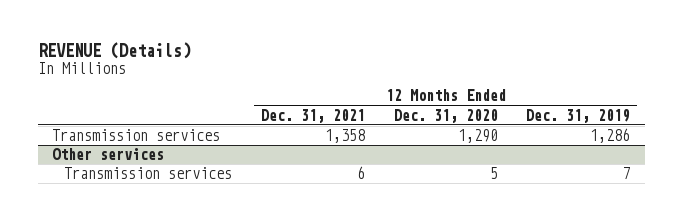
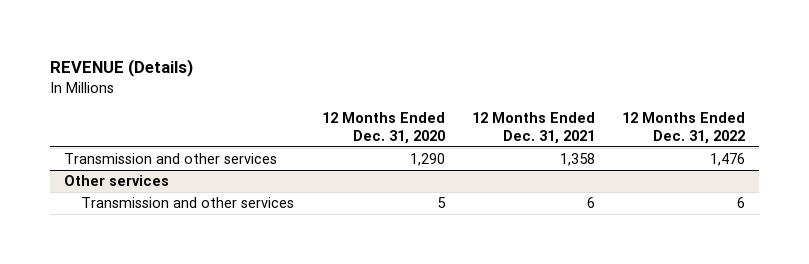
- | 12 Months Ended Dec. 31, 2021 | 12 Months Ended Dec. 31, 2020 | 12 Months Ended Dec. 31, 2019
+ | 12 Months Ended Dec. 31, 2020 | 12 Months Ended Dec. 31, 2021 | 12 Months Ended Dec. 31, 2022
- Transmission services | 1,358 | 1,290 | 1,286
+ Transmission and other services | 1,290 | 1,358 | 1,476
@ Other services
- Transmission services | 6 | 5 | 7
+ Transmission and other services | 5 | 6 | 6

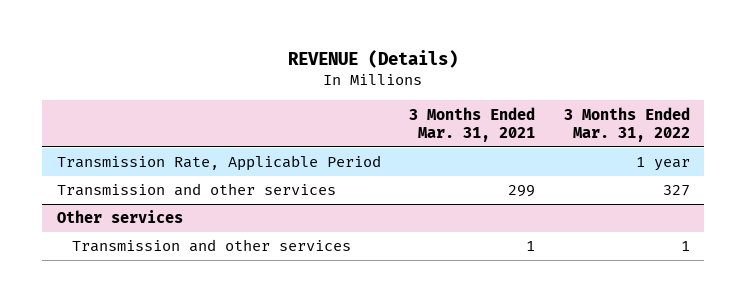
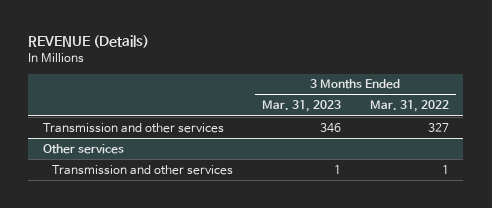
- | 3 Months Ended Mar. 31, 2021 | 3 Months Ended Mar. 31, 2022
+ | 3 Months Ended Mar. 31, 2023 | 3 Months Ended Mar. 31, 2022
- Transmission Rate, Applicable Period | | 1 year

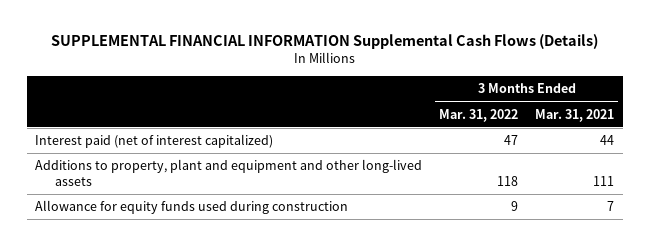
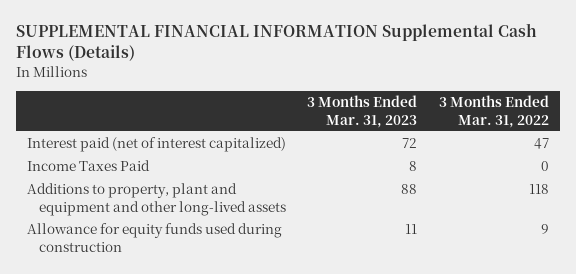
- | 3 Months Ended Mar. 31, 2022 | 3 Months Ended Mar. 31, 2021
+ | 3 Months Ended Mar. 31, 2023 | 3 Months Ended Mar. 31, 2022
+ Income Taxes Paid | 8 | 0

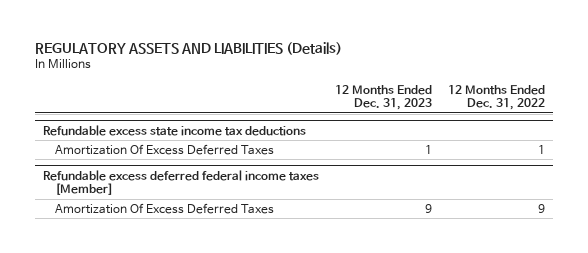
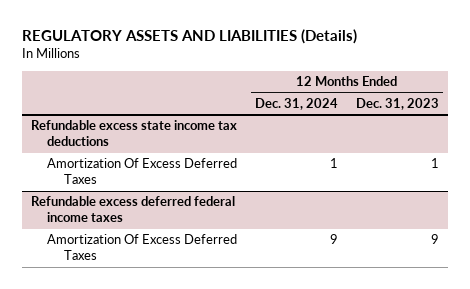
- | 12 Months Ended Dec. 31, 2023 | 12 Months Ended Dec. 31, 2022
+ | 12 Months Ended Dec. 31, 2024 | 12 Months Ended Dec. 31, 2023
- Refundable excess deferred federal income taxes [Member]
+ Refundable excess deferred federal income taxes

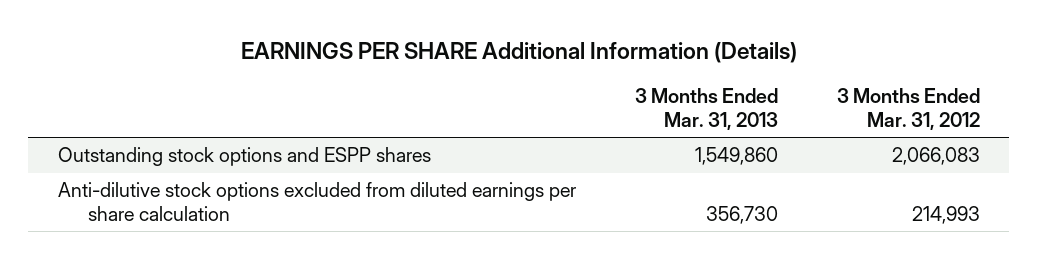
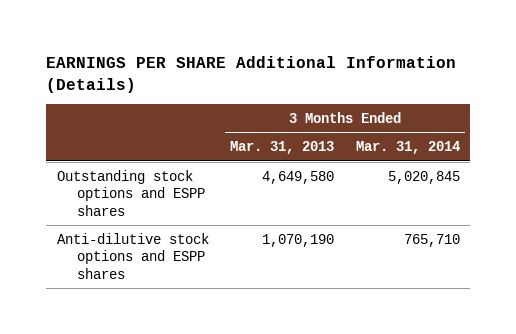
- | 3 Months Ended Mar. 31, 2013 | 3 Months Ended Mar. 31, 2012
+ | 3 Months Ended Mar. 31, 2013 | 3 Months Ended Mar. 31, 2014
- Outstanding stock options and ESPP shares | 1,549,860 | 2,066,083
- Anti-dilutive stock options excluded from diluted earnings per share calculation | 356,730 | 214,993
+ Outstanding stock options and ESPP shares | 4,649,580 | 5,020,845
+ Anti-dilutive stock options and ESPP shares | 1,070,190 | 765,710

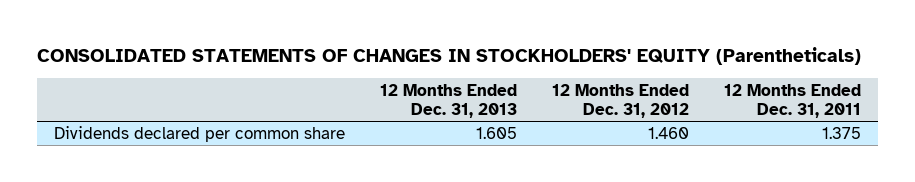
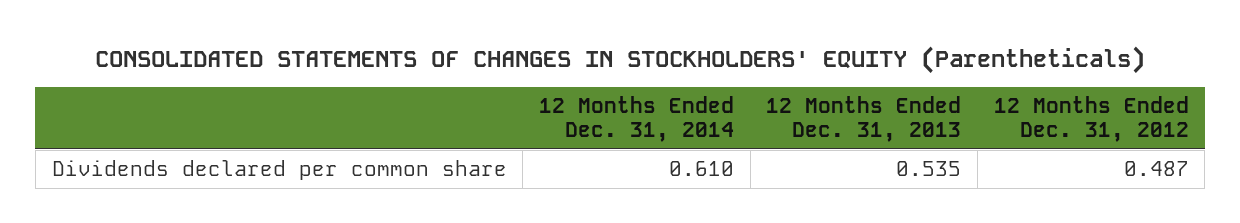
- | 12 Months Ended Dec. 31, 2013 | 12 Months Ended Dec. 31, 2012 | 12 Months Ended Dec. 31, 2011
+ | 12 Months Ended Dec. 31, 2014 | 12 Months Ended Dec. 31, 2013 | 12 Months Ended Dec. 31, 2012
- Dividends declared per common share | 1.605 | 1.460 | 1.375
+ Dividends declared per common share | 0.610 | 0.535 | 0.487

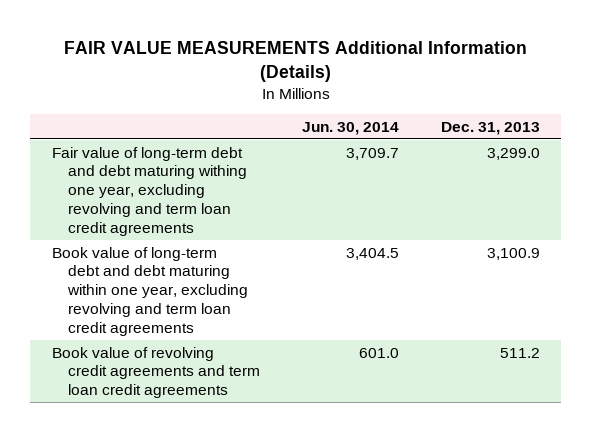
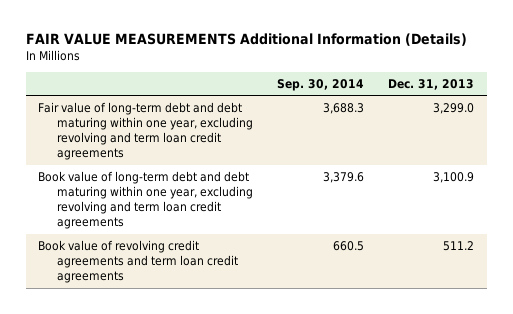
- | Jun. 30, 2014 | Dec. 31, 2013
+ | Sep. 30, 2014 | Dec. 31, 2013
- Fair value of long-term debt and debt maturing withing one year, excluding revolving and term loan credit agreements | 3,709.7 | 3,299.0
+ Fair value of long-term debt and debt maturing within one year, excluding revolving and term loan credit agreements | 3,688.3 | 3,299.0

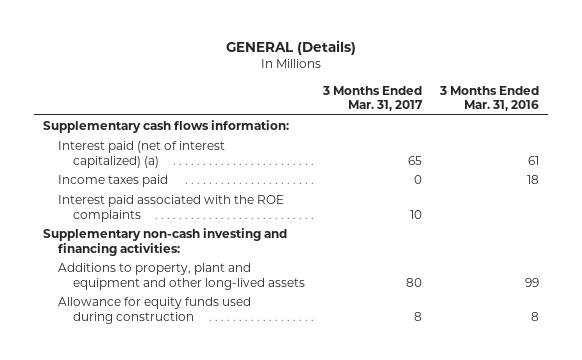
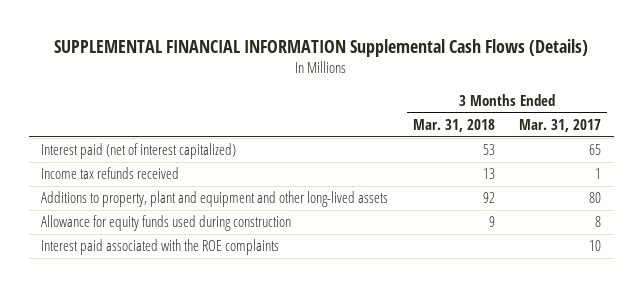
- GENERAL (Details)
+ SUPPLEMENTAL FINANCIAL INFORMATION Supplemental Cash Flows (Details)
- | 3 Months Ended Mar. 31, 2017 | 3 Months Ended Mar. 31, 2016
+ | 3 Months Ended Mar. 31, 2018 | 3 Months Ended Mar. 31, 2017
- Supplementary cash flows information:
- Interest paid (net of interest capitalized) (a) | 65 | 61
- Income taxes paid | 0 | 18
- Supplementary non-cash investing and financing activities:
+ Interest paid (net of interest capitalized) | 53 | 65
+ Income tax refunds received | 13 | 1
moved down: Interest paid associated with the ROE complaints | | 10

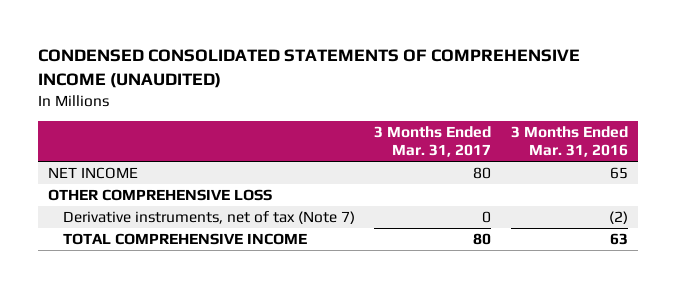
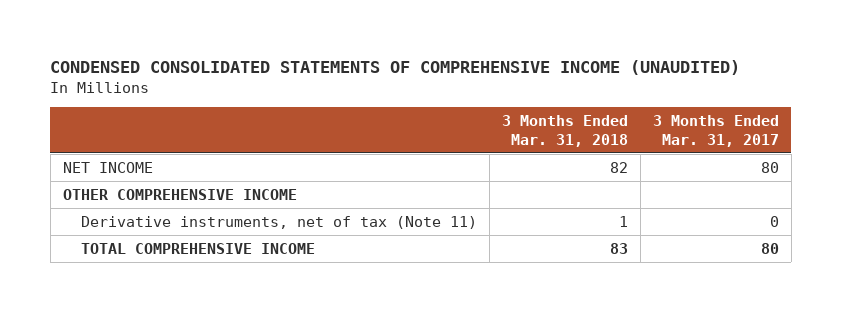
- | 3 Months Ended Mar. 31, 2017 | 3 Months Ended Mar. 31, 2016
+ | 3 Months Ended Mar. 31, 2018 | 3 Months Ended Mar. 31, 2017
- OTHER COMPREHENSIVE LOSS
- Derivative instruments, net of tax (Note 7) | 0 | (2)
+ OTHER COMPREHENSIVE INCOME
+ Derivative instruments, net of tax (Note 11) | 1 | 0

